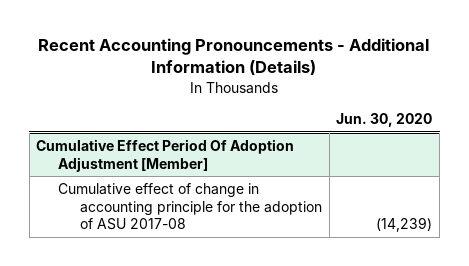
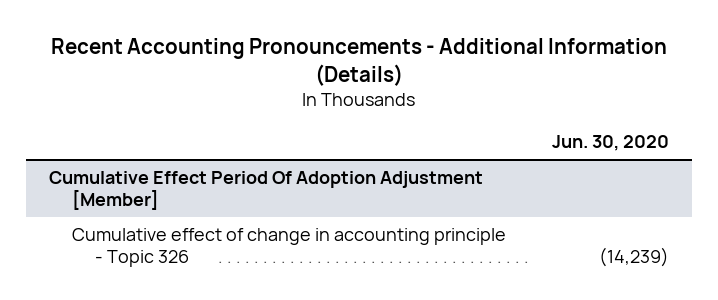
@ Cumulative Effect Period Of Adoption Adjustment [Member]
- Cumulative effect of change in accounting principle for the adoption of ASU 2017-08 | (14,239)
+ Cumulative effect of change in accounting principle - Topic 326 | (14,239)

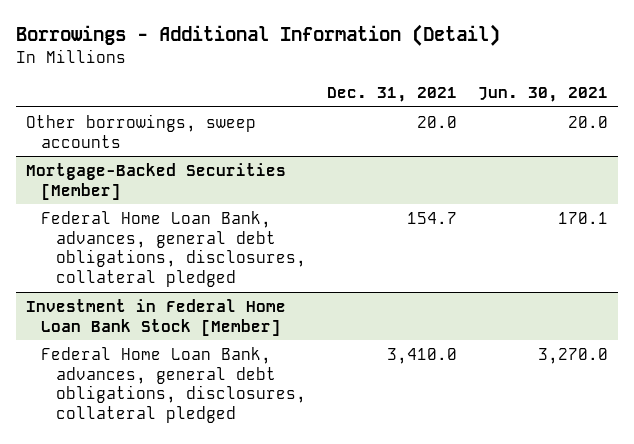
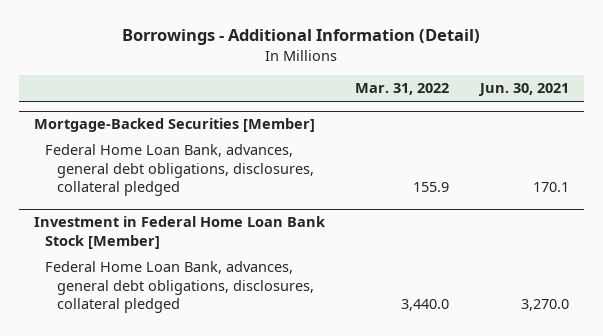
- | Dec. 31, 2021 | Jun. 30, 2021
+ | Mar. 31, 2022 | Jun. 30, 2021
- Other borrowings, sweep accounts | 20.0 | 20.0

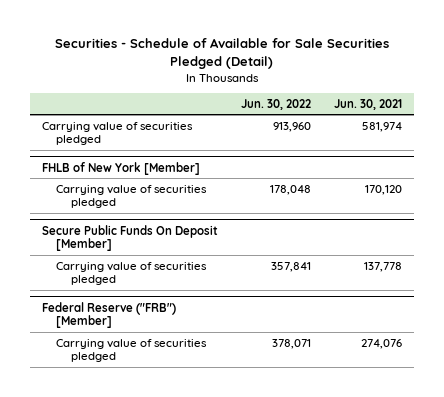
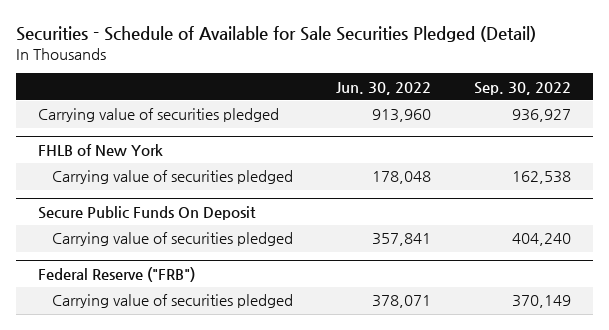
- | Jun. 30, 2022 | Jun. 30, 2021
+ | Jun. 30, 2022 | Sep. 30, 2022
- FHLB of New York [Member]
+ FHLB of New York
- Secure Public Funds On Deposit [Member]
+ Secure Public Funds On Deposit
- Federal Reserve ("FRB") [Member]
+ Federal Reserve ("FRB")

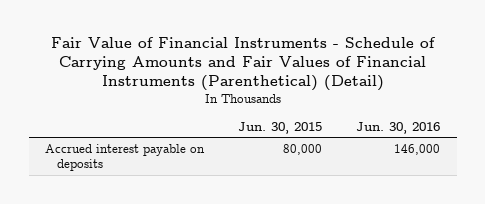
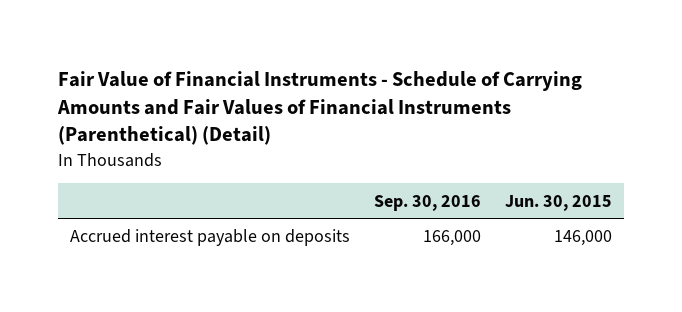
- | Jun. 30, 2015 | Jun. 30, 2016
+ | Sep. 30, 2016 | Jun. 30, 2015
- Accrued interest payable on deposits | 80,000 | 146,000
+ Accrued interest payable on deposits | 166,000 | 146,000

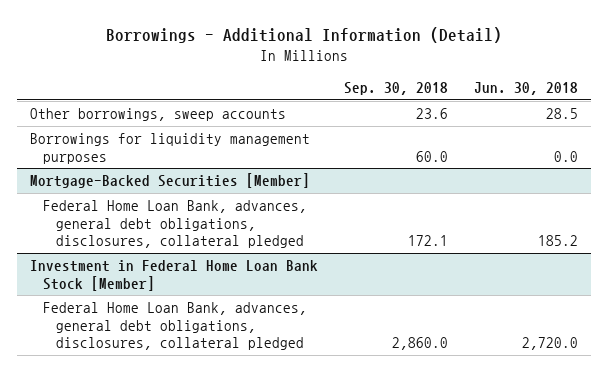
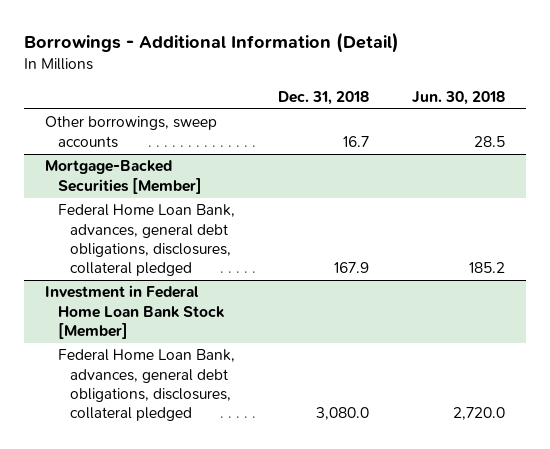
- | Sep. 30, 2018 | Jun. 30, 2018
+ | Dec. 31, 2018 | Jun. 30, 2018
- Borrowings for liquidity management purposes | 60.0 | 0.0

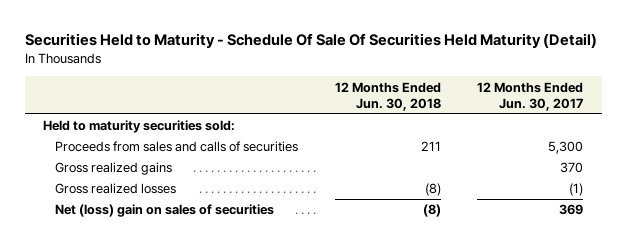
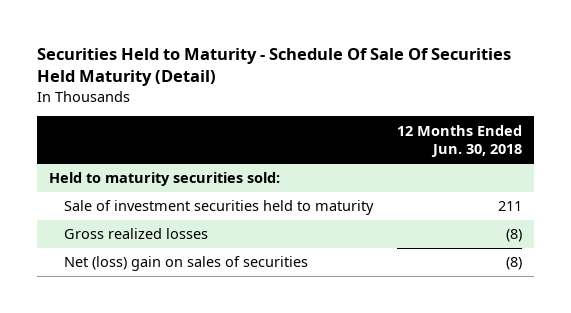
- | 12 Months Ended Jun. 30, 2018 | 12 Months Ended Jun. 30, 2017
+ | 12 Months Ended Jun. 30, 2018
- Proceeds from sales and calls of securities | 211 | 5,300
- Gross realized gains | | 370
+ Sale of investment securities held to maturity | 211

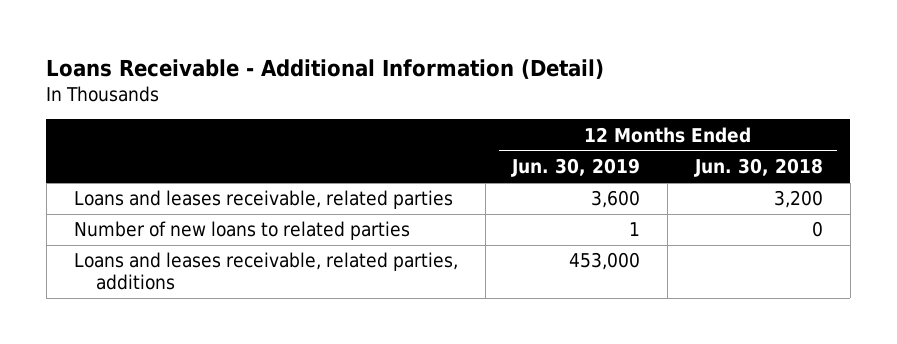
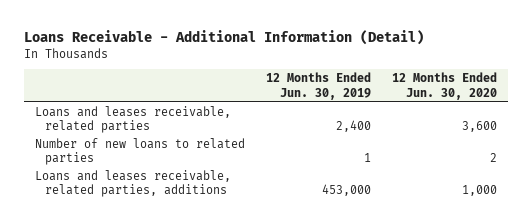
- | 12 Months Ended Jun. 30, 2019 | 12 Months Ended Jun. 30, 2018
+ | 12 Months Ended Jun. 30, 2019 | 12 Months Ended Jun. 30, 2020
- Loans and leases receivable, related parties | 3,600 | 3,200
+ Loans and leases receivable, related parties | 2,400 | 3,600

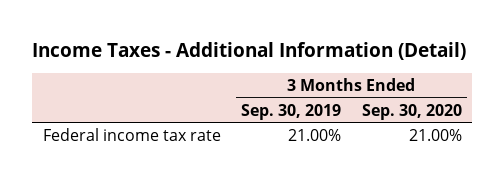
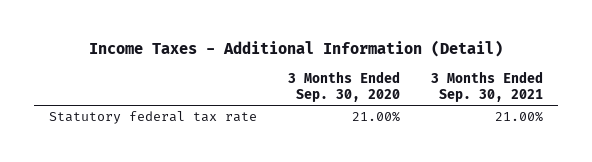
- | 3 Months Ended Sep. 30, 2019 | 3 Months Ended Sep. 30, 2020
+ | 3 Months Ended Sep. 30, 2020 | 3 Months Ended Sep. 30, 2021
- Federal income tax rate | 21.00% | 21.00%
+ Statutory federal tax rate | 21.00% | 21.00%

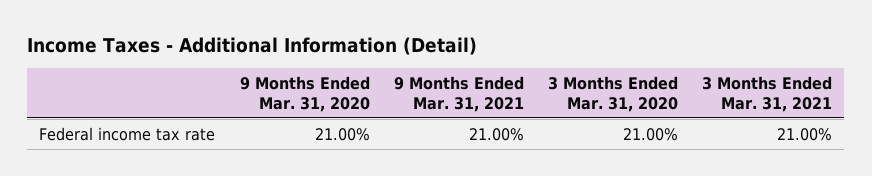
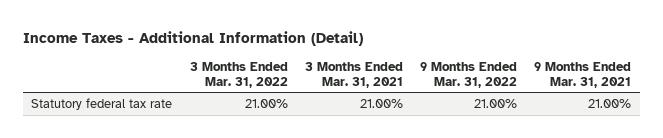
- | 9 Months Ended Mar. 31, 2020 | 9 Months Ended Mar. 31, 2021 | 3 Months Ended Mar. 31, 2020 | 3 Months Ended Mar. 31, 2021
+ | 3 Months Ended Mar. 31, 2022 | 3 Months Ended Mar. 31, 2021 | 9 Months Ended Mar. 31, 2022 | 9 Months Ended Mar. 31, 2021
- Federal income tax rate | 21.00% | 21.00% | 21.00% | 21.00%
+ Statutory federal tax rate | 21.00% | 21.00% | 21.00% | 21.00%

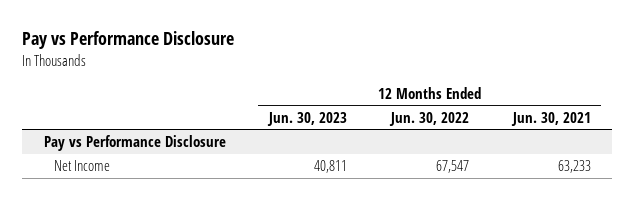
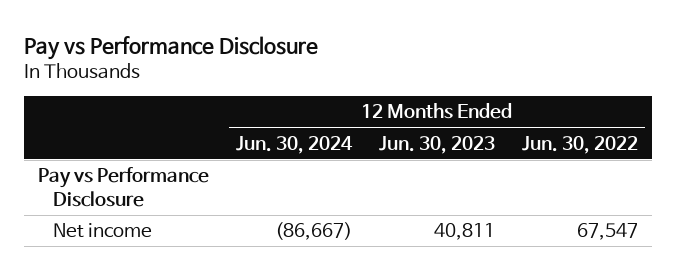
- | 12 Months Ended Jun. 30, 2023 | 12 Months Ended Jun. 30, 2022 | 12 Months Ended Jun. 30, 2021
+ | 12 Months Ended Jun. 30, 2024 | 12 Months Ended Jun. 30, 2023 | 12 Months Ended Jun. 30, 2022
- Net Income | 40,811 | 67,547 | 63,233
+ Net income | (86,667) | 40,811 | 67,547

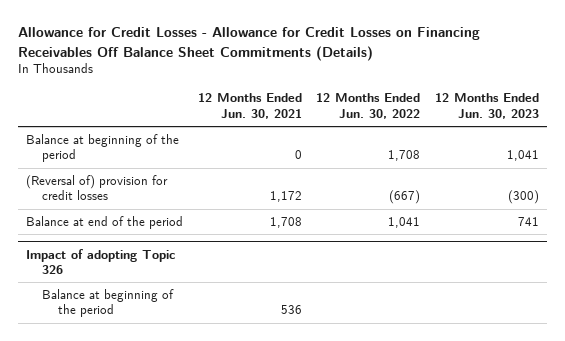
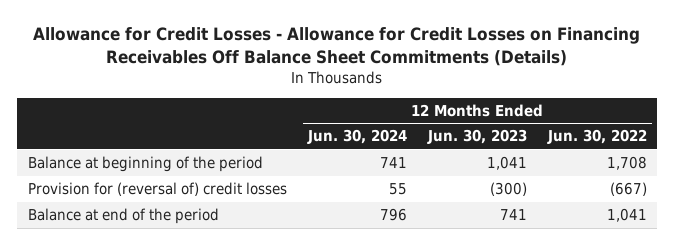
- | 12 Months Ended Jun. 30, 2021 | 12 Months Ended Jun. 30, 2022 | 12 Months Ended Jun. 30, 2023
+ | 12 Months Ended Jun. 30, 2024 | 12 Months Ended Jun. 30, 2023 | 12 Months Ended Jun. 30, 2022
- (Reversal of) provision for credit losses | 1,172 | (667) | (300)
+ Provision for (reversal of) credit losses | 55 | (300) | (667)
- Impact of adopting Topic 326
- Balance at beginning of the period | 536 | |

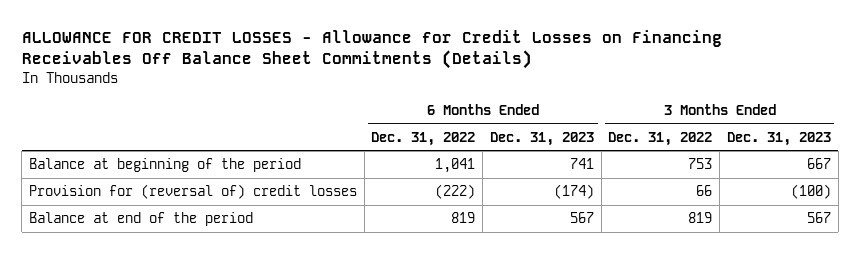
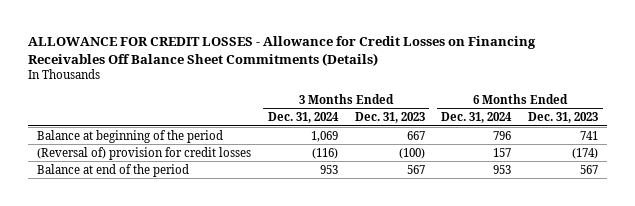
- | 6 Months Ended Dec. 31, 2022 | 6 Months Ended Dec. 31, 2023 | 3 Months Ended Dec. 31, 2022 | 3 Months Ended Dec. 31, 2023
+ | 3 Months Ended Dec. 31, 2024 | 3 Months Ended Dec. 31, 2023 | 6 Months Ended Dec. 31, 2024 | 6 Months Ended Dec. 31, 2023
- Provision for (reversal of) credit losses | (222) | (174) | 66 | (100)
+ (Reversal of) provision for credit losses | (116) | (100) | 157 | (174)

